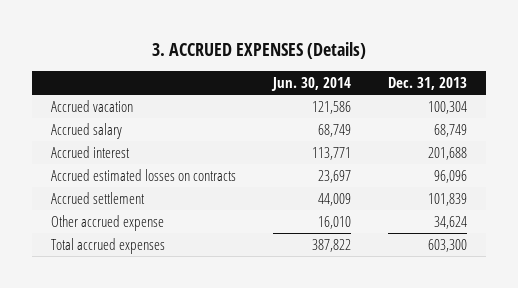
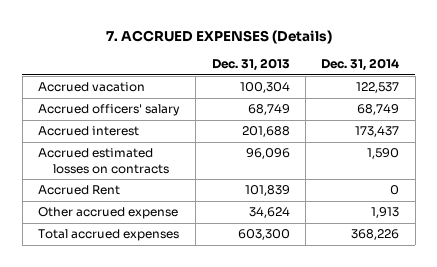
- 3. ACCRUED EXPENSES (Details)
+ 7. ACCRUED EXPENSES (Details)
- | Jun. 30, 2014 | Dec. 31, 2013
+ | Dec. 31, 2013 | Dec. 31, 2014
- Accrued salary | 68,749 | 68,749
+ Accrued officers' salary | 68,749 | 68,749
- Accrued settlement | 44,009 | 101,839
+ Accrued Rent | 101,839 | 0

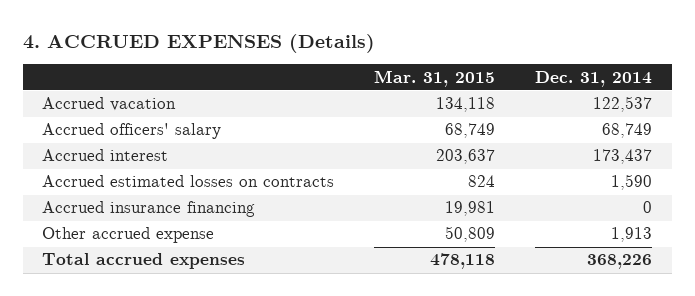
- 7. ACCRUED EXPENSES (Details)
+ 4. ACCRUED EXPENSES (Details)
- | Dec. 31, 2013 | Dec. 31, 2014
+ | Mar. 31, 2015 | Dec. 31, 2014
- Accrued Rent | 101,839 | 0
+ Accrued insurance financing | 19,981 | 0

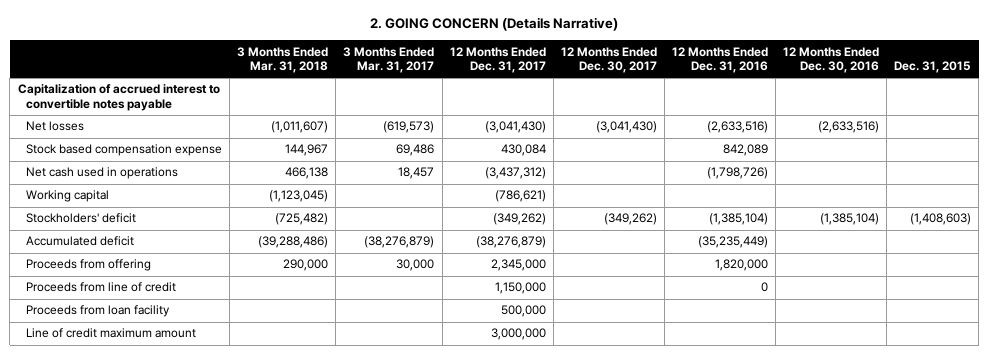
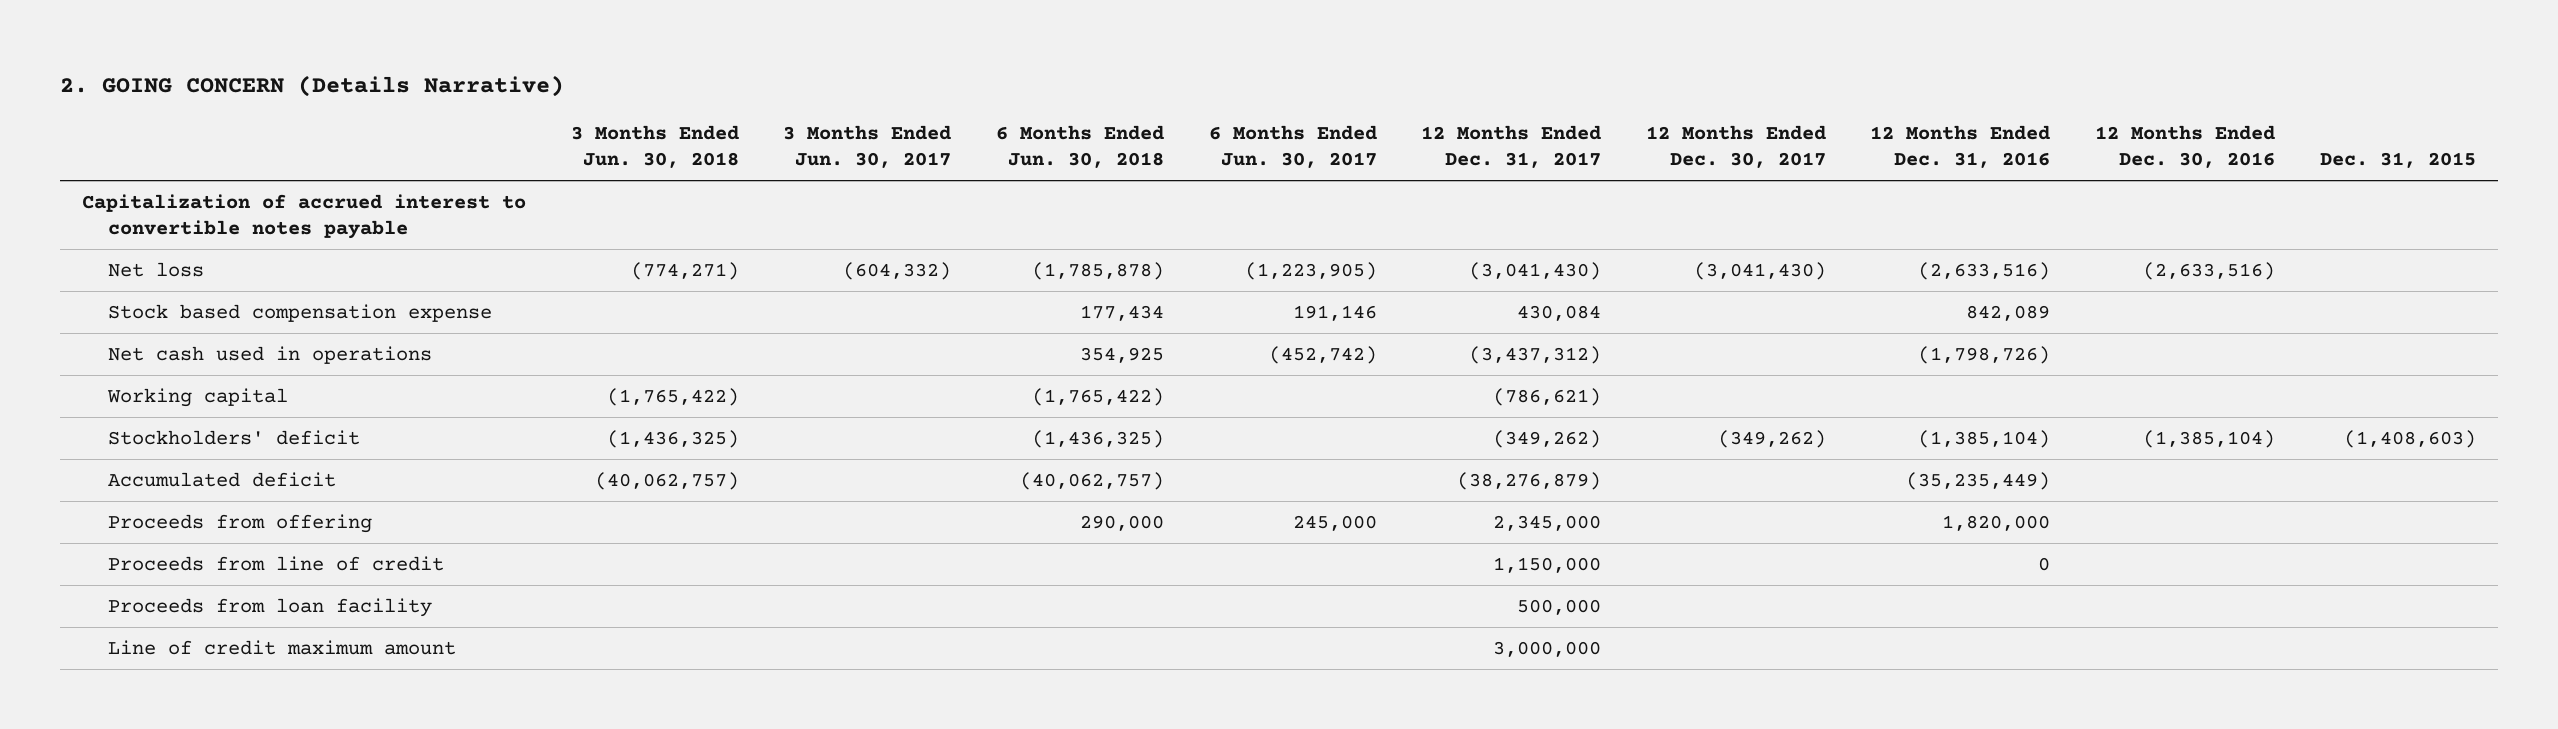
- | 3 Months Ended Mar. 31, 2018 | 3 Months Ended Mar. 31, 2017 | 12 Months Ended Dec. 31, 2017 | 12 Months Ended Dec. 30, 2017 | 12 Months Ended Dec. 31, 2016 | 12 Months Ended Dec. 30, 2016 | Dec. 31, 2015
+ | 3 Months Ended Jun. 30, 2018 | 3 Months Ended Jun. 30, 2017 | 6 Months Ended Jun. 30, 2018 | 6 Months Ended Jun. 30, 2017 | 12 Months Ended Dec. 31, 2017 | 12 Months Ended Dec. 30, 2017 | 12 Months Ended Dec. 31, 2016 | 12 Months Ended Dec. 30, 2016 | Dec. 31, 2015
- Net losses | (1,011,607) | (619,573) | (3,041,430) | (3,041,430) | (2,633,516) | (2,633,516) |
+ Net loss | (774,271) | (604,332) | (1,785,878) | (1,223,905) | (3,041,430) | (3,041,430) | (2,633,516) | (2,633,516) |

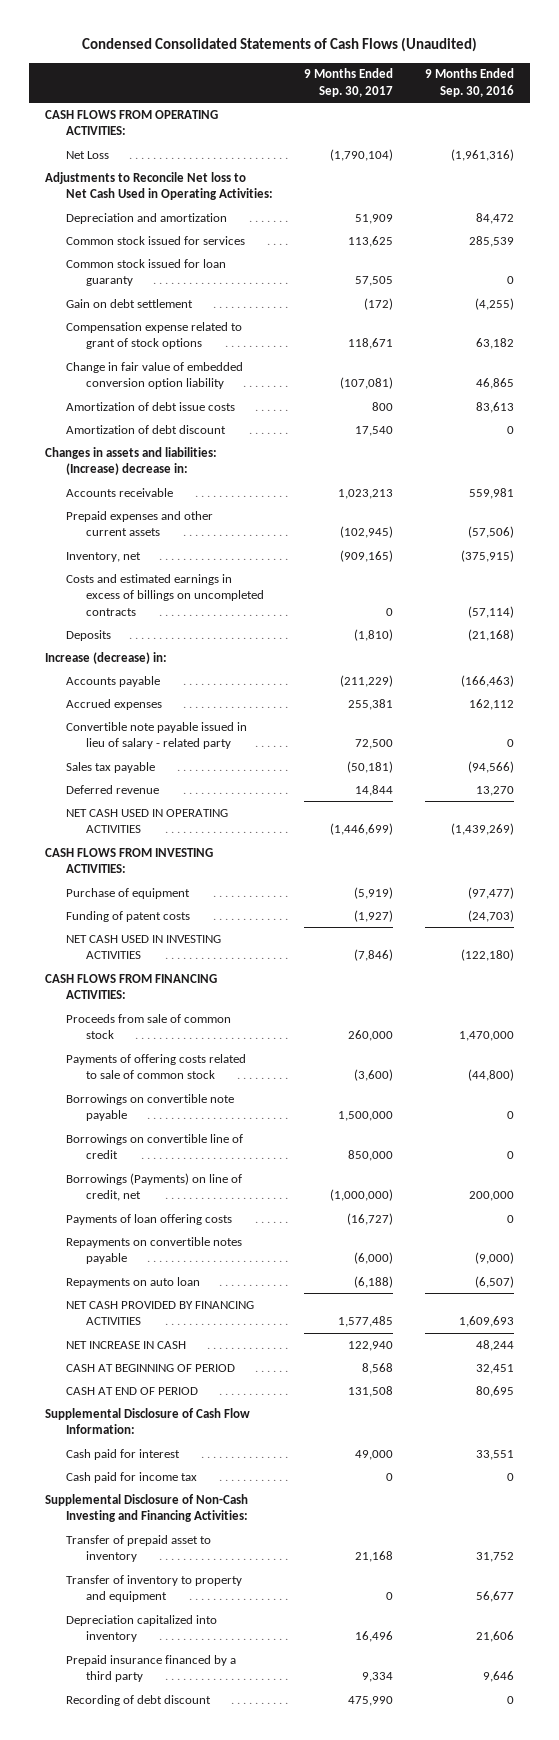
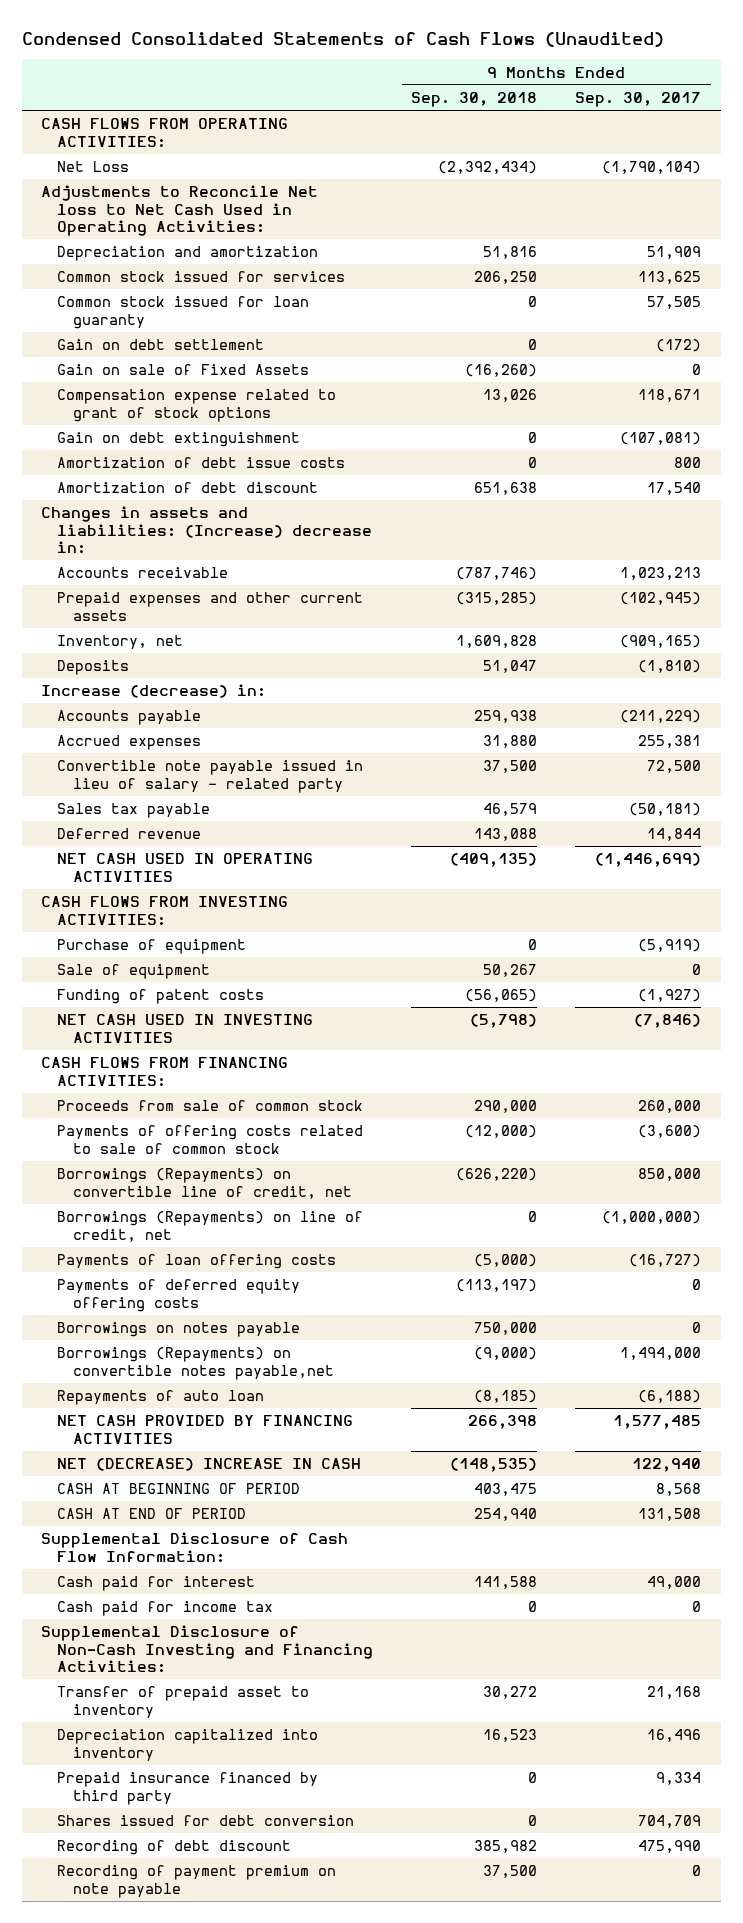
- | 9 Months Ended Sep. 30, 2017 | 9 Months Ended Sep. 30, 2016
+ | 9 Months Ended Sep. 30, 2018 | 9 Months Ended Sep. 30, 2017
+ Gain on sale of Fixed Assets | (16,260) | 0
- Change in fair value of embedded conversion option liability | (107,081) | 46,865
+ Gain on debt extinguishment | 0 | (107,081)
- Costs and estimated earnings in excess of billings on uncompleted contracts | 0 | (57,114)
+ Sale of equipment | 50,267 | 0
- Borrowings on convertible note payable | 1,500,000 | 0
- Borrowings on convertible line of credit | 850,000 | 0
- Borrowings (Payments) on line of credit, net | (1,000,000) | 200,000
+ Borrowings (Repayments) on convertible line of credit, net | (626,220) | 850,000
+ Borrowings (Repayments) on line of credit, net | 0 | (1,000,000)
- Repayments on convertible notes payable | (6,000) | (9,000)
- Repayments on auto loan | (6,188) | (6,507)
+ Payments of deferred equity offering costs | (113,197) | 0
+ Borrowings on notes payable | 750,000 | 0
+ Borrowings (Repayments) on convertible notes payable,net | (9,000) | 1,494,000
+ Repayments of auto loan | (8,185) | (6,188)
- NET INCREASE IN CASH | 122,940 | 48,244
+ NET (DECREASE) INCREASE IN CASH | (148,535) | 122,940
- Transfer of inventory to property and equipment | 0 | 56,677
- Prepaid insurance financed by a third party | 9,334 | 9,646
+ Prepaid insurance financed by third party | 0 | 9,334
+ Shares issued for debt conversion | 0 | 704,709
+ Recording of payment premium on note payable | 37,500 | 0

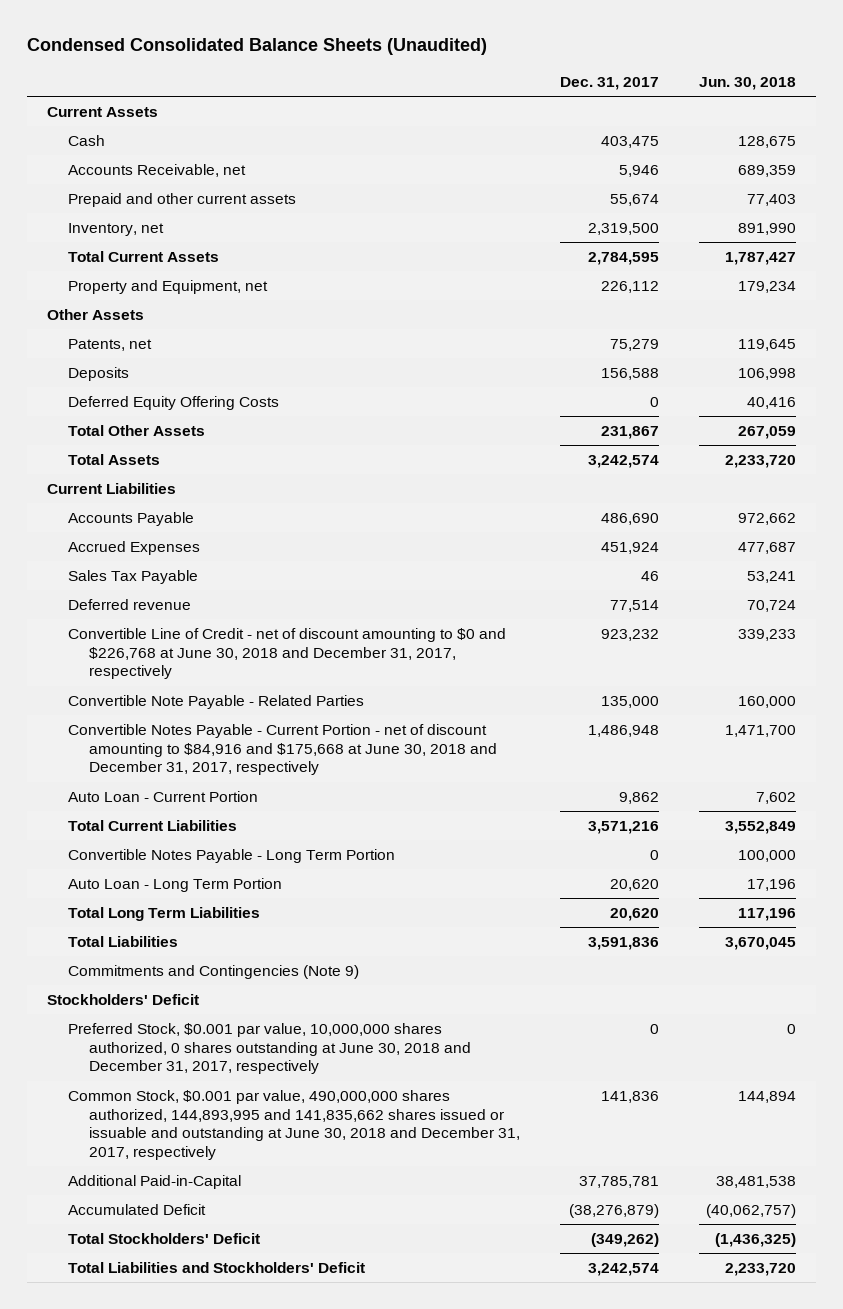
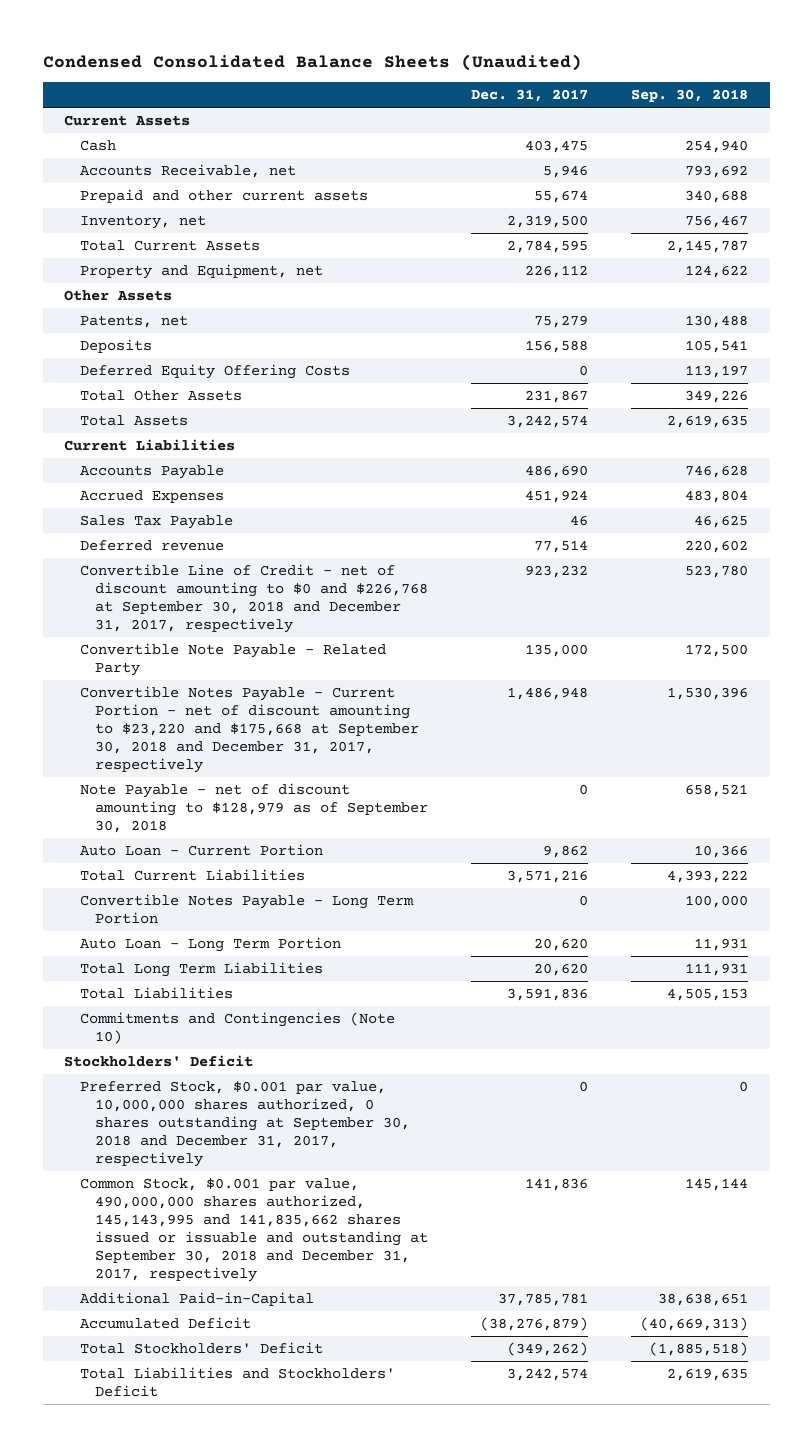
- | Dec. 31, 2017 | Jun. 30, 2018
+ | Dec. 31, 2017 | Sep. 30, 2018
- Convertible Line of Credit - net of discount amounting to $0 and $226,768 at June 30, 2018 and December 31, 2017, respectively | 923,232 | 339,233
- Convertible Note Payable - Related Parties | 135,000 | 160,000
- Convertible Notes Payable - Current Portion - net of discount amounting to $84,916 and $175,668 at June 30, 2018 and December 31, 2017, respectively | 1,486,948 | 1,471,700
+ Convertible Line of Credit - net of discount amounting to $0 and $226,768 at September 30, 2018 and December 31, 2017, respectively | 923,232 | 523,780
+ Convertible Note Payable - Related Party | 135,000 | 172,500
+ Convertible Notes Payable - Current Portion - net of discount amounting to $23,220 and $175,668 at September 30, 2018 and December 31, 2017, respectively | 1,486,948 | 1,530,396
+ Note Payable - net of discount amounting to $128,979 as of September 30, 2018 | 0 | 658,521
- Commitments and Contingencies (Note 9)
+ Commitments and Contingencies (Note 10)
- Preferred Stock, $0.001 par value, 10,000,000 shares authorized, 0 shares outstanding at June 30, 2018 and December 31, 2017, respectively | 0 | 0
- Common Stock, $0.001 par value, 490,000,000 shares authorized, 144,893,995 and 141,835,662 shares issued or issuable and outstanding at June 30, 2018 and December 31, 2017, respectively | 141,836 | 144,894
+ Preferred Stock, $0.001 par value, 10,000,000 shares authorized, 0 shares outstanding at September 30, 2018 and December 31, 2017, respectively | 0 | 0
+ Common Stock, $0.001 par value, 490,000,000 shares authorized, 145,143,995 and 141,835,662 shares issued or issuable and outstanding at September 30, 2018 and December 31, 2017, respectively | 141,836 | 145,144

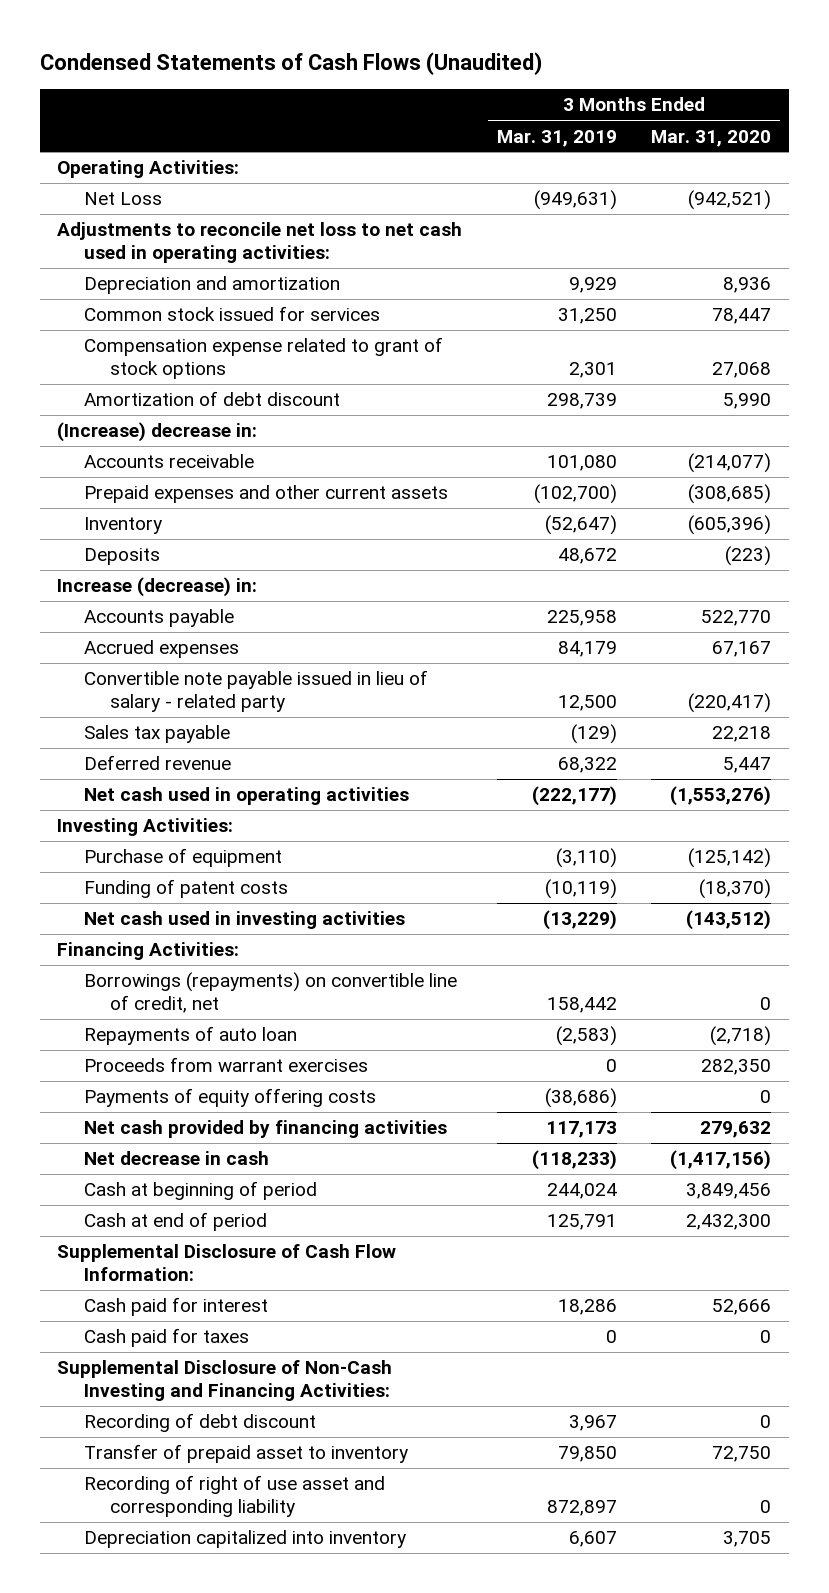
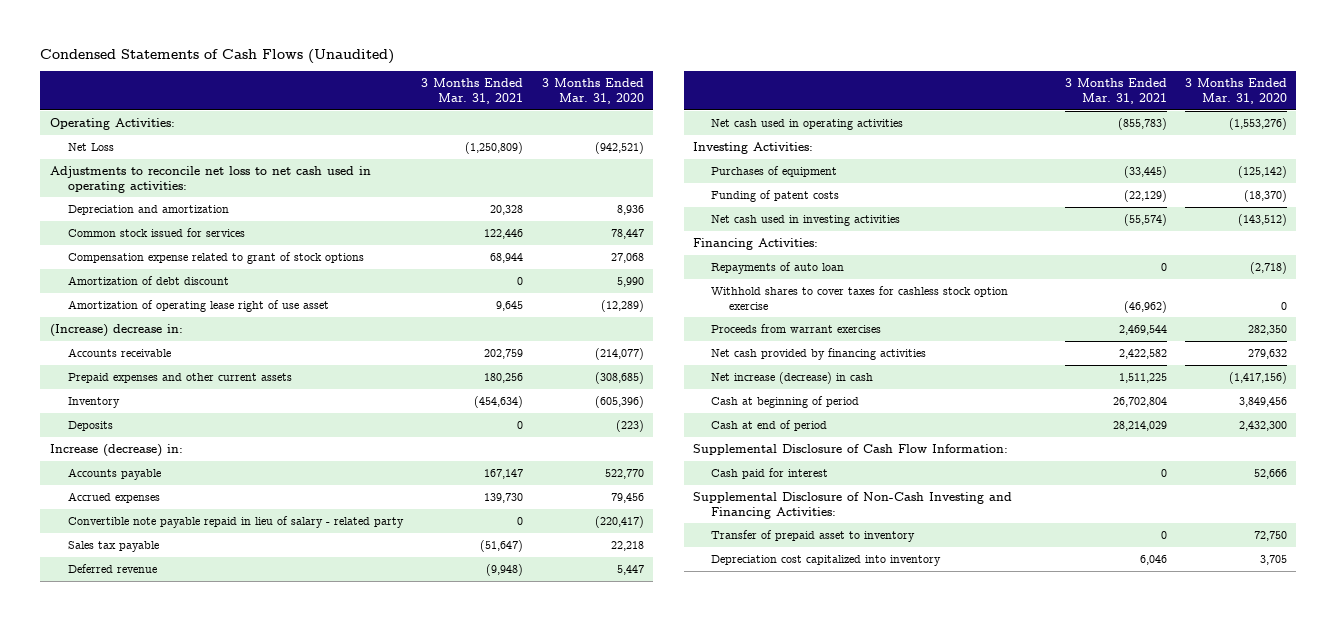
- | 3 Months Ended Mar. 31, 2019 | 3 Months Ended Mar. 31, 2020
+ | 3 Months Ended Mar. 31, 2021 | 3 Months Ended Mar. 31, 2020
+ Amortization of operating lease right of use asset | 9,645 | (12,289)
- Accrued expenses | 84,179 | 67,167
- Convertible note payable issued in lieu of salary - related party | 12,500 | (220,417)
+ Accrued expenses | 139,730 | 79,456
+ Convertible note payable repaid in lieu of salary - related party | 0 | (220,417)
- Purchase of equipment | (3,110) | (125,142)
+ Purchases of equipment | (33,445) | (125,142)
- Borrowings (repayments) on convertible line of credit, net | 158,442 | 0
+ Withhold shares to cover taxes for cashless stock option exercise | (46,962) | 0
- Payments of equity offering costs | (38,686) | 0
- Net decrease in cash | (118,233) | (1,417,156)
+ Net increase (decrease) in cash | 1,511,225 | (1,417,156)
- Cash paid for taxes | 0 | 0
- Recording of debt discount | 3,967 | 0
- Recording of right of use asset and corresponding liability | 872,897 | 0
- Depreciation capitalized into inventory | 6,607 | 3,705
+ Depreciation cost capitalized into inventory | 6,046 | 3,705

